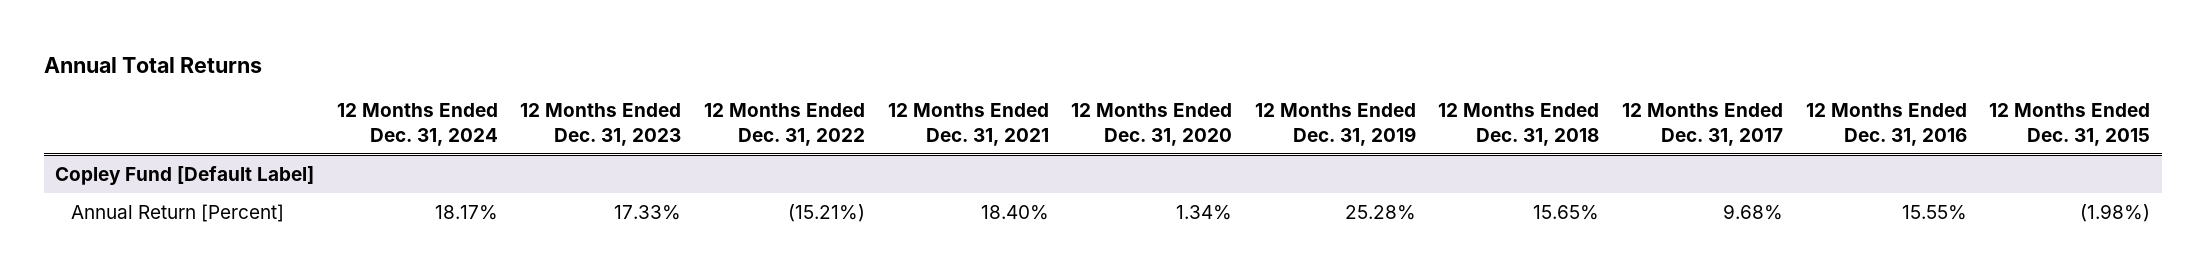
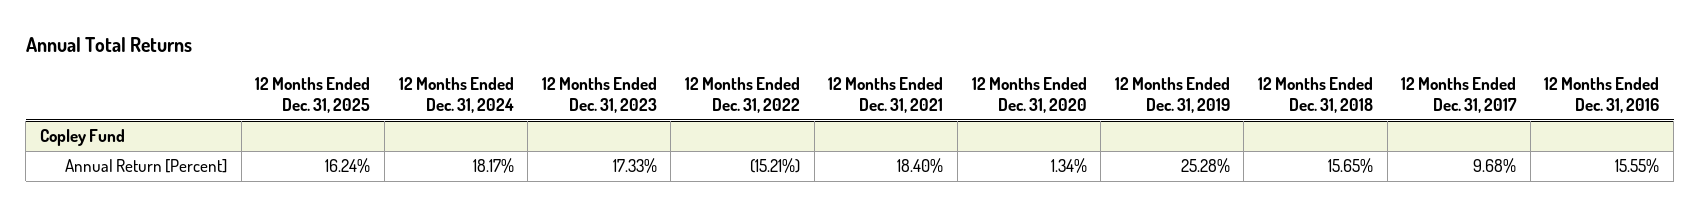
- | 12 Months Ended Dec. 31, 2024 | 12 Months Ended Dec. 31, 2023 | 12 Months Ended Dec. 31, 2022 | 12 Months Ended Dec. 31, 2021 | 12 Months Ended Dec. 31, 2020 | 12 Months Ended Dec. 31, 2019 | 12 Months Ended Dec. 31, 2018 | 12 Months Ended Dec. 31, 2017 | 12 Months Ended Dec. 31, 2016 | 12 Months Ended Dec. 31, 2015
+ | 12 Months Ended Dec. 31, 2025 | 12 Months Ended Dec. 31, 2024 | 12 Months Ended Dec. 31, 2023 | 12 Months Ended Dec. 31, 2022 | 12 Months Ended Dec. 31, 2021 | 12 Months Ended Dec. 31, 2020 | 12 Months Ended Dec. 31, 2019 | 12 Months Ended Dec. 31, 2018 | 12 Months Ended Dec. 31, 2017 | 12 Months Ended Dec. 31, 2016
- Copley Fund [Default Label]
+ Copley Fund

